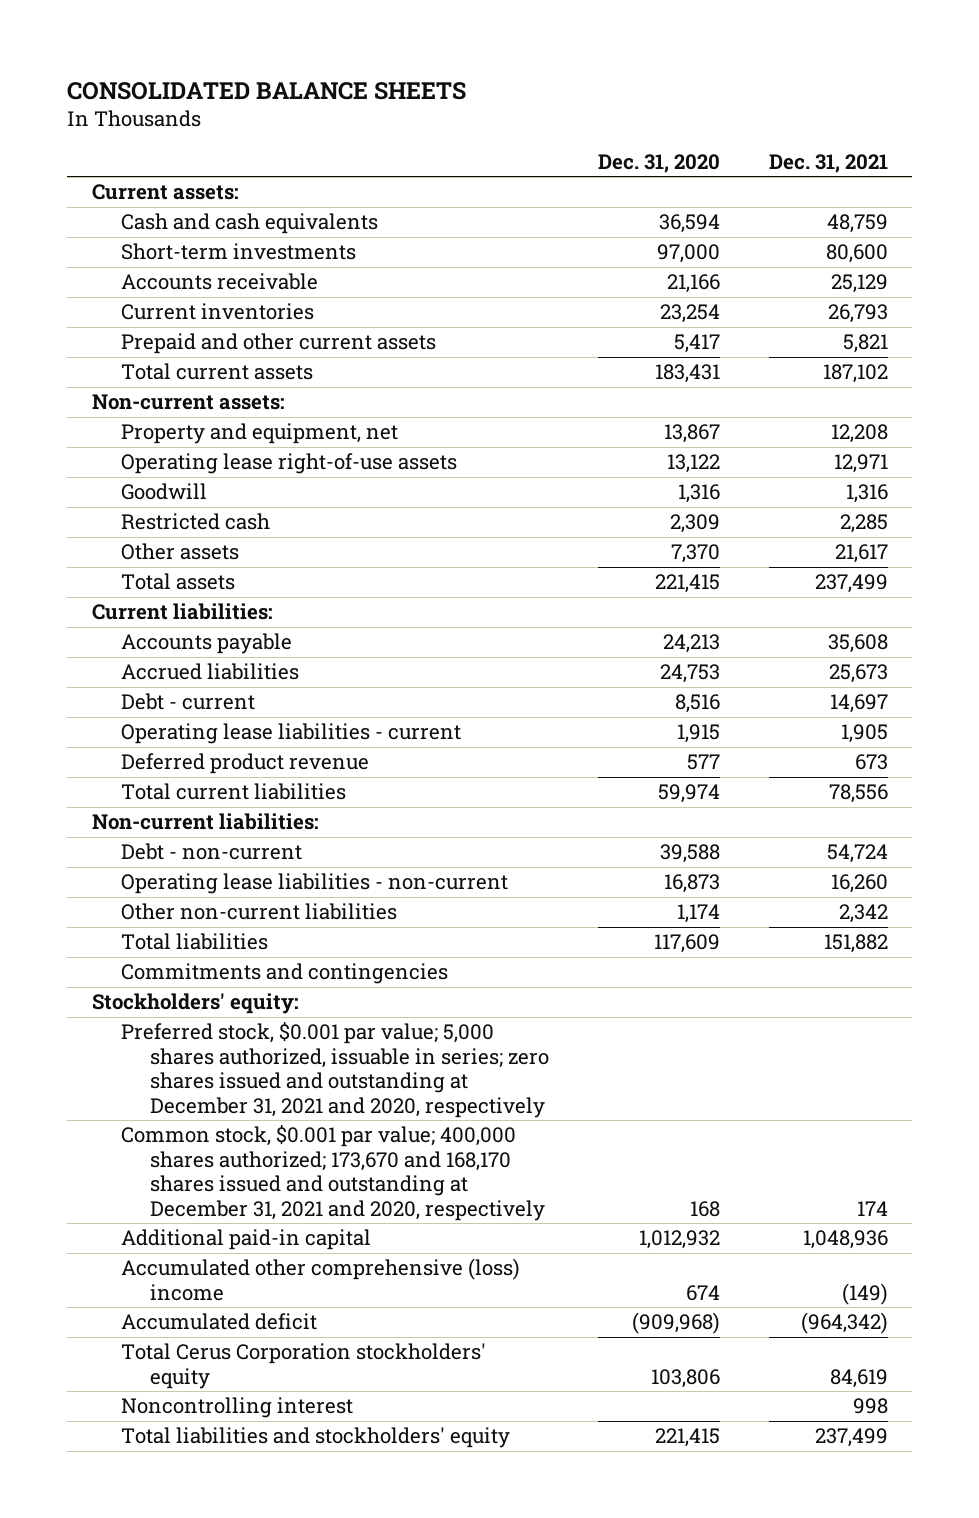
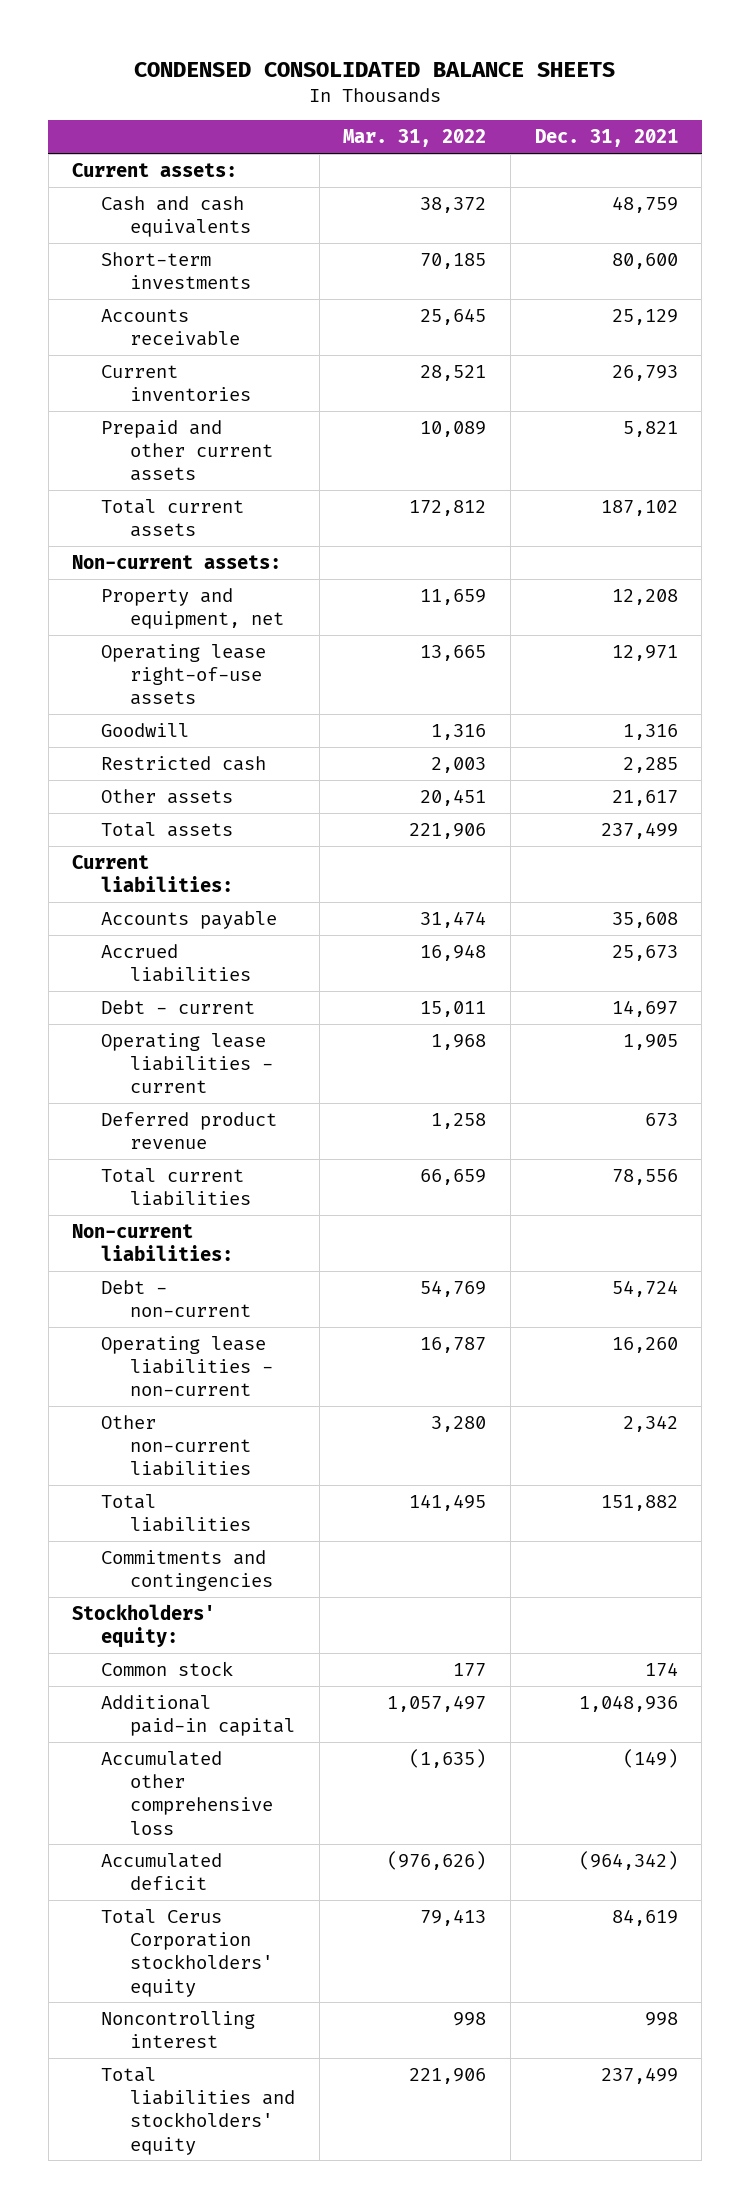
- CONSOLIDATED BALANCE SHEETS
+ CONDENSED CONSOLIDATED BALANCE SHEETS
- | Dec. 31, 2020 | Dec. 31, 2021
+ | Mar. 31, 2022 | Dec. 31, 2021
- Preferred stock, $0.001 par value; 5,000 shares authorized, issuable in series; zero shares issued and outstanding at December 31, 2021 and 2020, respectively
- Common stock, $0.001 par value; 400,000 shares authorized; 173,670 and 168,170 shares issued and outstanding at December 31, 2021 and 2020, respectively | 168 | 174
+ Common stock | 177 | 174
- Accumulated other comprehensive (loss) income | 674 | (149)
+ Accumulated other comprehensive loss | (1,635) | (149)

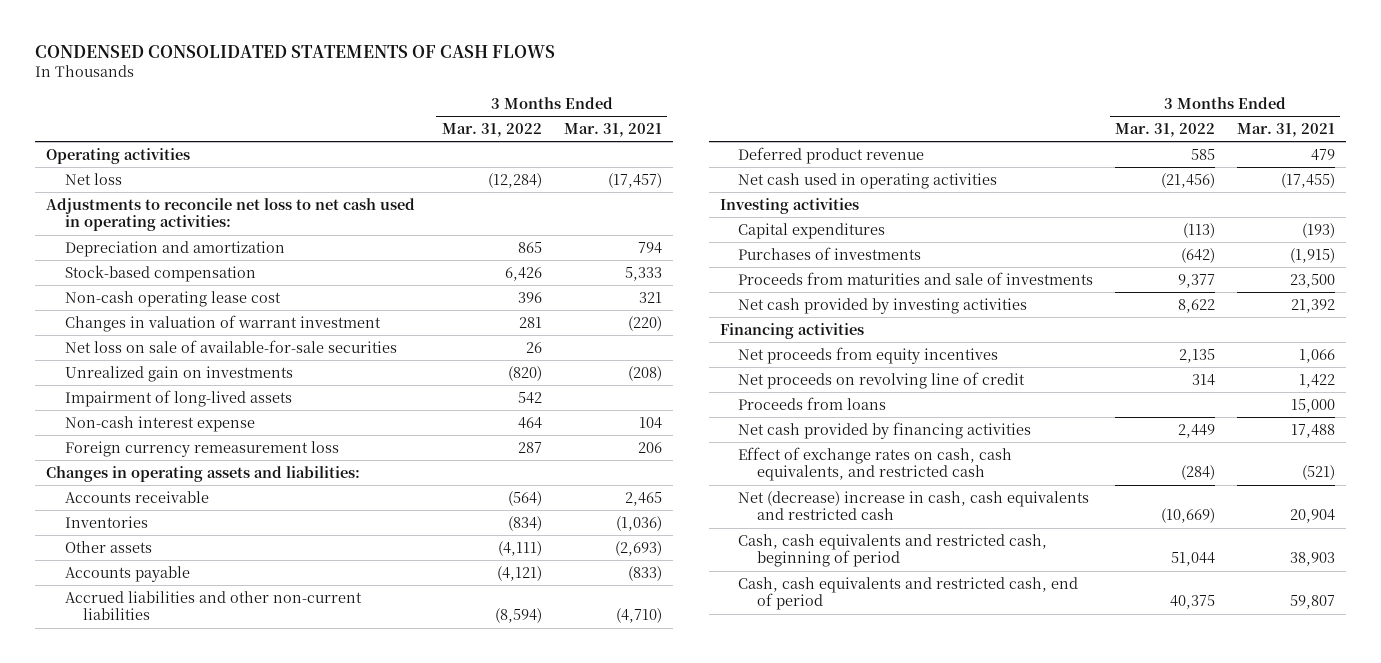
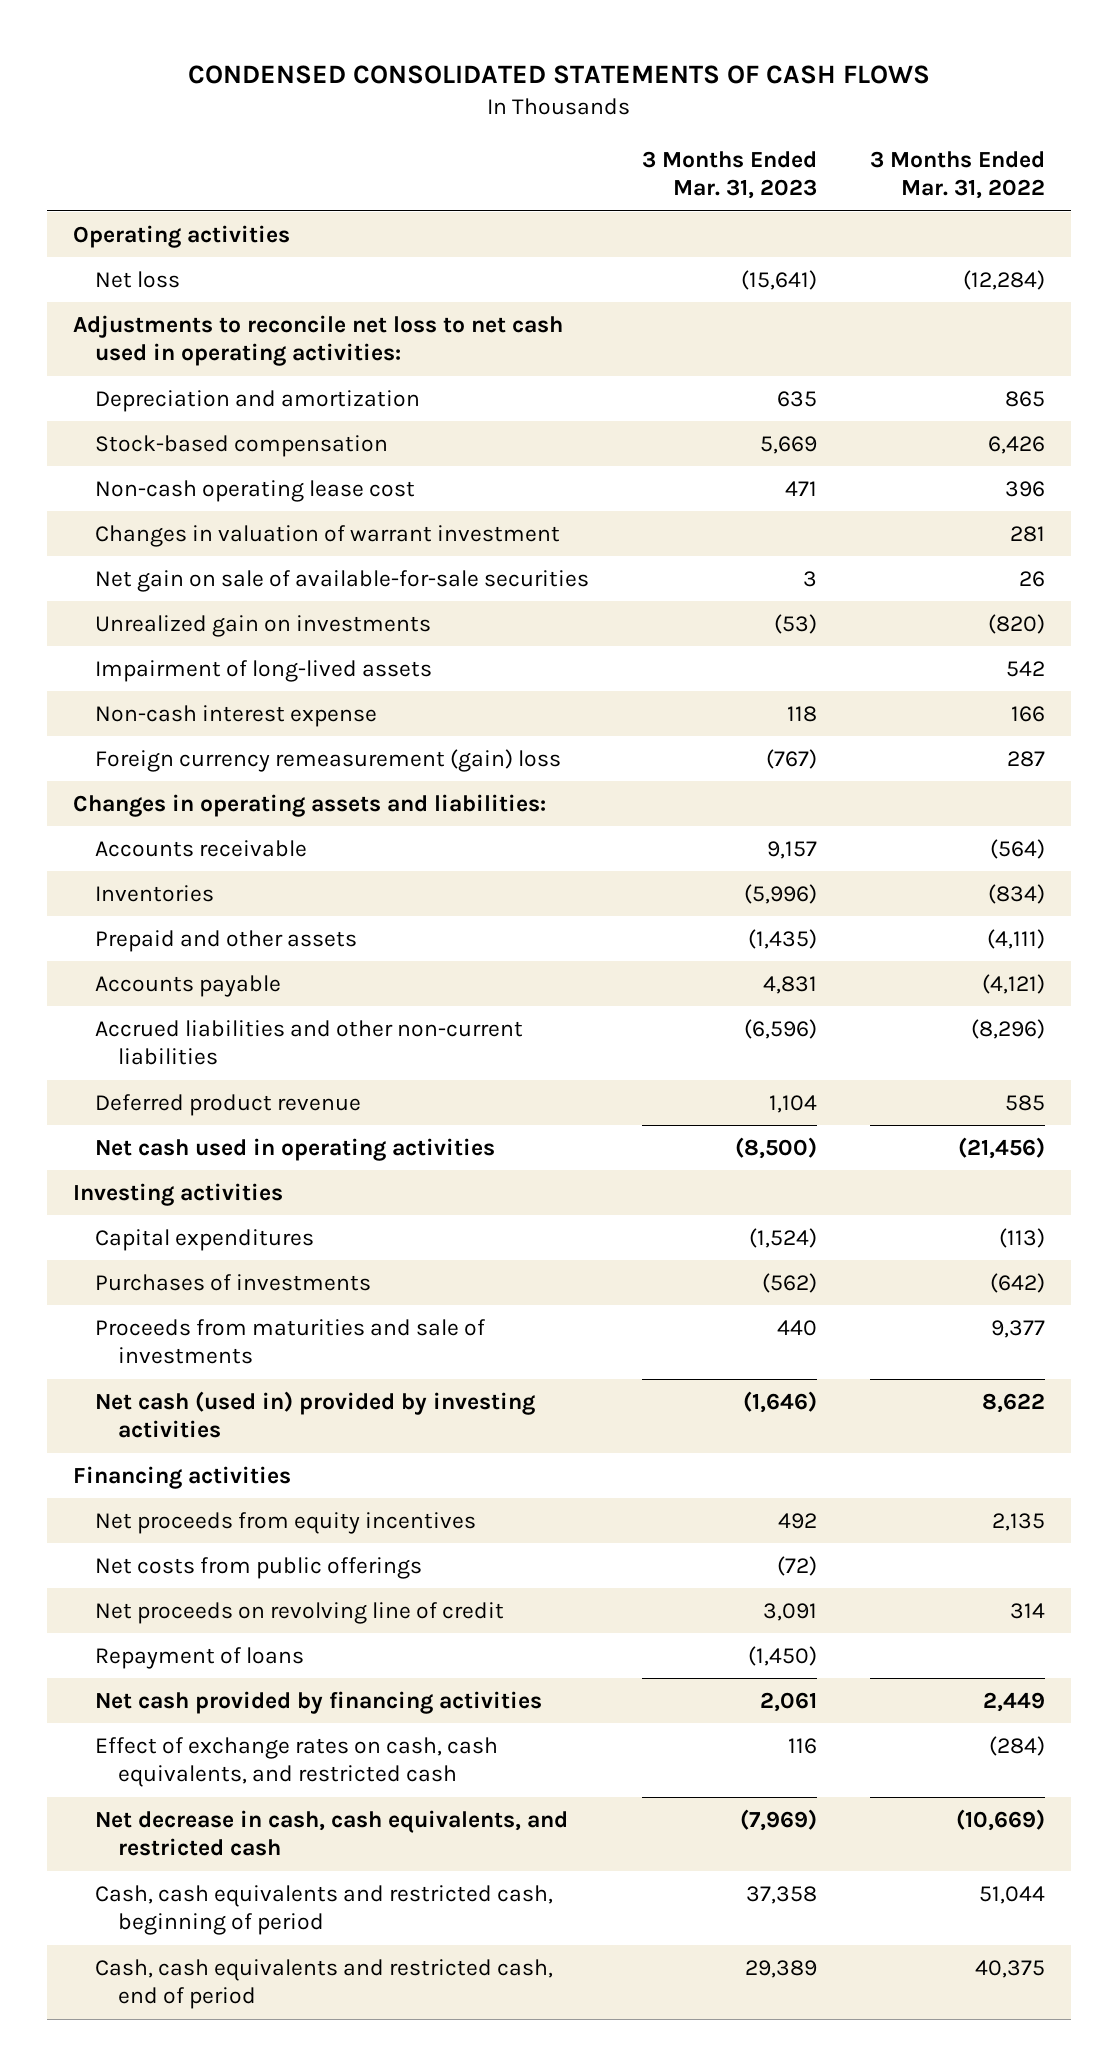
- | 3 Months Ended Mar. 31, 2022 | 3 Months Ended Mar. 31, 2021
+ | 3 Months Ended Mar. 31, 2023 | 3 Months Ended Mar. 31, 2022
- Net loss on sale of available-for-sale securities | 26 |
+ Net gain on sale of available-for-sale securities | 3 | 26
- Non-cash interest expense | 464 | 104
- Foreign currency remeasurement loss | 287 | 206
+ Non-cash interest expense | 118 | 166
+ Foreign currency remeasurement (gain) loss | (767) | 287
- Other assets | (4,111) | (2,693)
+ Prepaid and other assets | (1,435) | (4,111)
- Accrued liabilities and other non-current liabilities | (8,594) | (4,710)
+ Accrued liabilities and other non-current liabilities | (6,596) | (8,296)
- Net cash provided by investing activities | 8,622 | 21,392
+ Net cash (used in) provided by investing activities | (1,646) | 8,622
+ Net costs from public offerings | (72) |
- Proceeds from loans | | 15,000
+ Repayment of loans | (1,450) |
- Net (decrease) increase in cash, cash equivalents and restricted cash | (10,669) | 20,904
+ Net decrease in cash, cash equivalents, and restricted cash | (7,969) | (10,669)

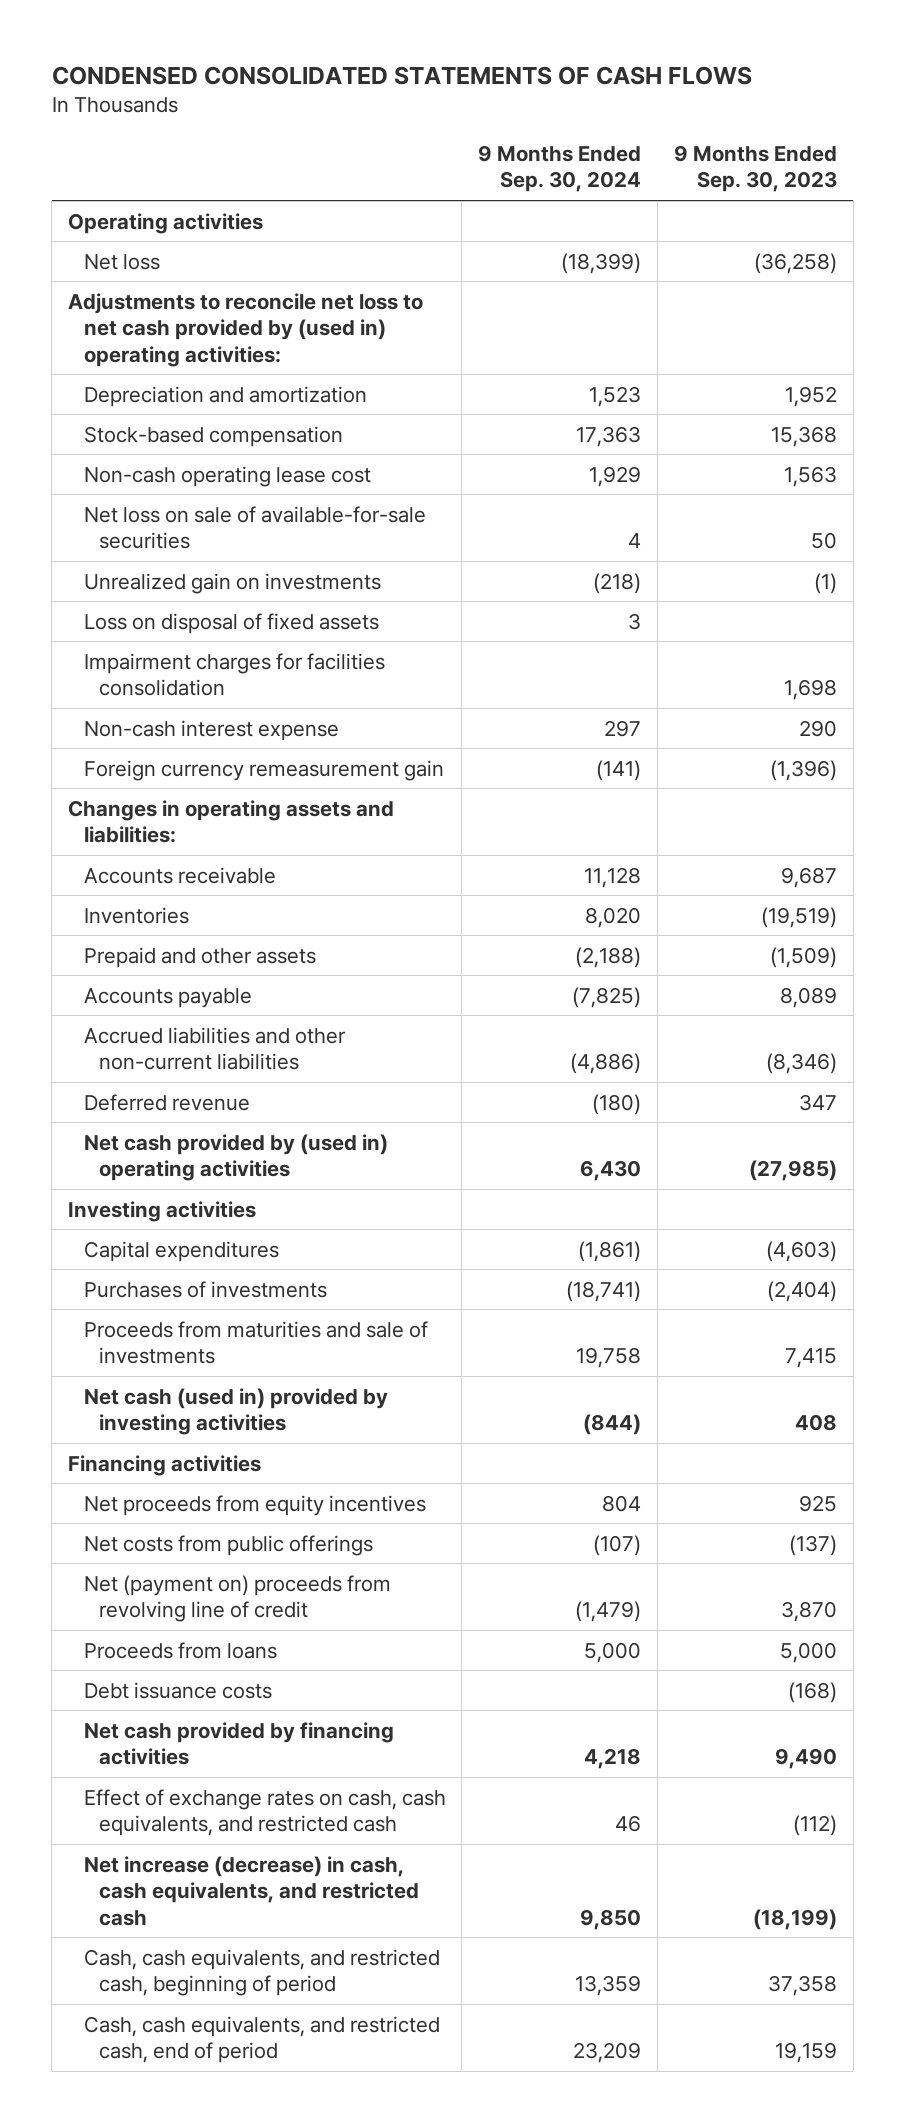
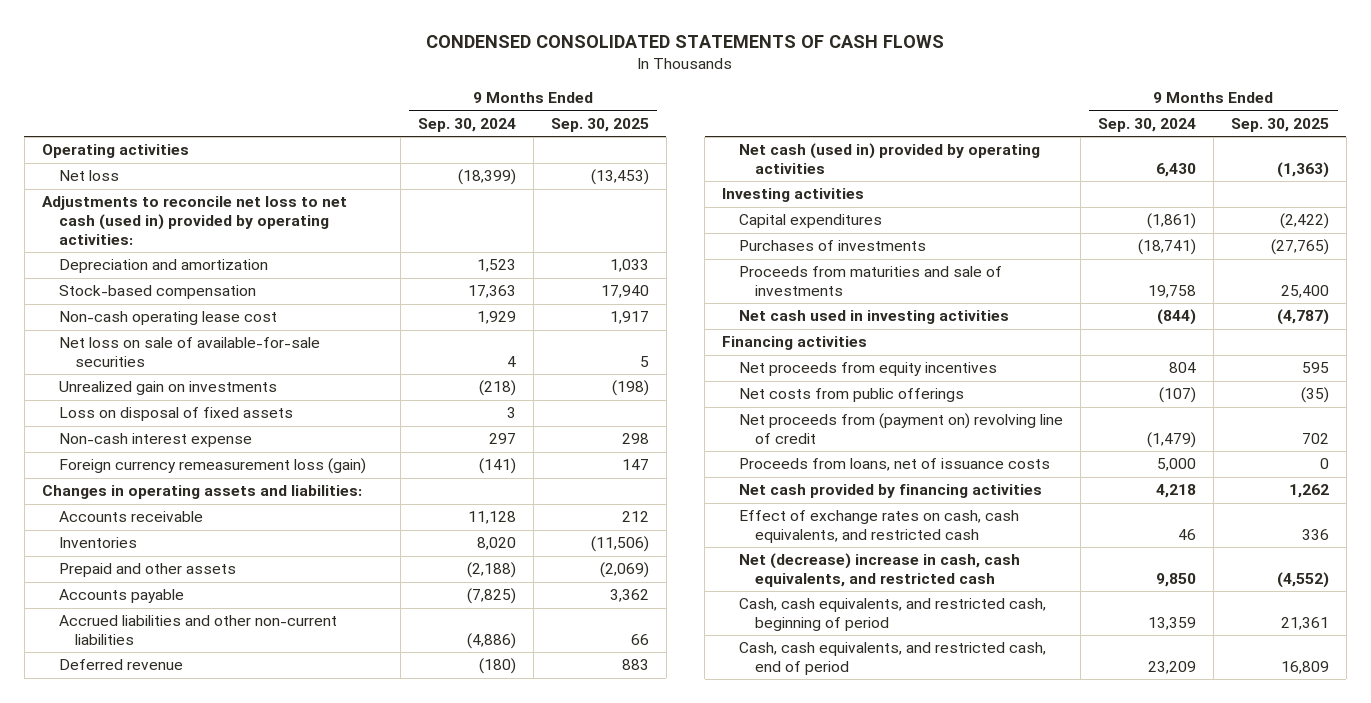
- | 9 Months Ended Sep. 30, 2024 | 9 Months Ended Sep. 30, 2023
+ | 9 Months Ended Sep. 30, 2024 | 9 Months Ended Sep. 30, 2025
- Adjustments to reconcile net loss to net cash provided by (used in) operating activities:
+ Adjustments to reconcile net loss to net cash (used in) provided by operating activities:
- Impairment charges for facilities consolidation | | 1,698
- Foreign currency remeasurement gain | (141) | (1,396)
+ Foreign currency remeasurement loss (gain) | (141) | 147
- Net cash provided by (used in) operating activities | 6,430 | (27,985)
+ Net cash (used in) provided by operating activities | 6,430 | (1,363)
- Net cash (used in) provided by investing activities | (844) | 408
+ Net cash used in investing activities | (844) | (4,787)
- Net (payment on) proceeds from revolving line of credit | (1,479) | 3,870
- Proceeds from loans | 5,000 | 5,000
- Debt issuance costs | | (168)
+ Net proceeds from (payment on) revolving line of credit | (1,479) | 702
+ Proceeds from loans, net of issuance costs | 5,000 | 0
- Net increase (decrease) in cash, cash equivalents, and restricted cash | 9,850 | (18,199)
+ Net (decrease) increase in cash, cash equivalents, and restricted cash | 9,850 | (4,552)

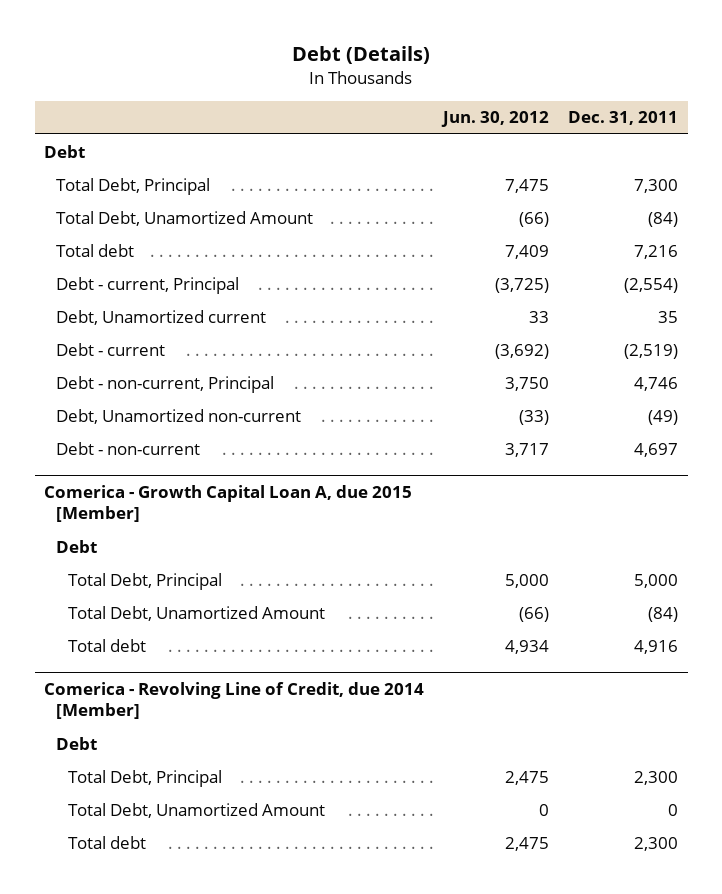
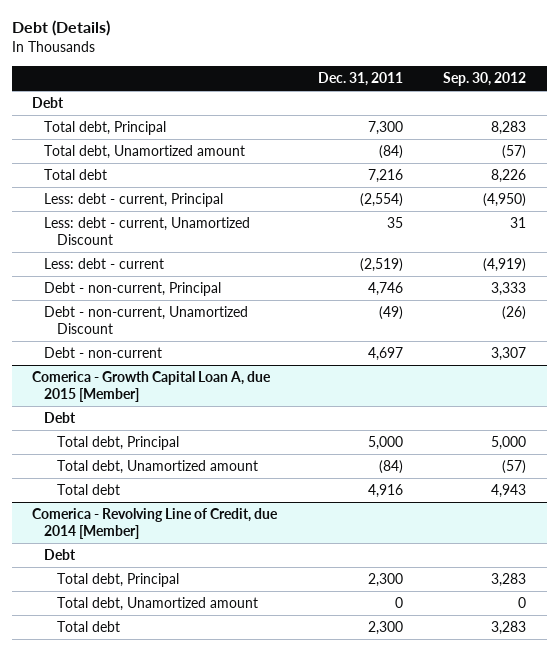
- | Jun. 30, 2012 | Dec. 31, 2011
+ | Dec. 31, 2011 | Sep. 30, 2012
- Total Debt, Principal | 7,475 | 7,300
- Total Debt, Unamortized Amount | (66) | (84)
+ Total debt, Principal | 7,300 | 8,283
+ Total debt, Unamortized amount | (84) | (57)
- Debt - current, Principal | (3,725) | (2,554)
- Debt, Unamortized current | 33 | 35
- Debt - current | (3,692) | (2,519)
+ Less: debt - current, Principal | (2,554) | (4,950)
+ Less: debt - current, Unamortized Discount | 35 | 31
+ Less: debt - current | (2,519) | (4,919)
- Debt, Unamortized non-current | (33) | (49)
+ Debt - non-current, Unamortized Discount | (49) | (26)
@ Comerica - Growth Capital Loan A, due 2015 [Member]
- Total Debt, Principal | 5,000 | 5,000
- Total Debt, Unamortized Amount | (66) | (84)
+ Total debt, Principal | 5,000 | 5,000
+ Total debt, Unamortized amount | (84) | (57)
@ Comerica - Revolving Line of Credit, due 2014 [Member]
- Total Debt, Principal | 2,475 | 2,300
- Total Debt, Unamortized Amount | 0 | 0
+ Total debt, Principal | 2,300 | 3,283
+ Total debt, Unamortized amount | 0 | 0

